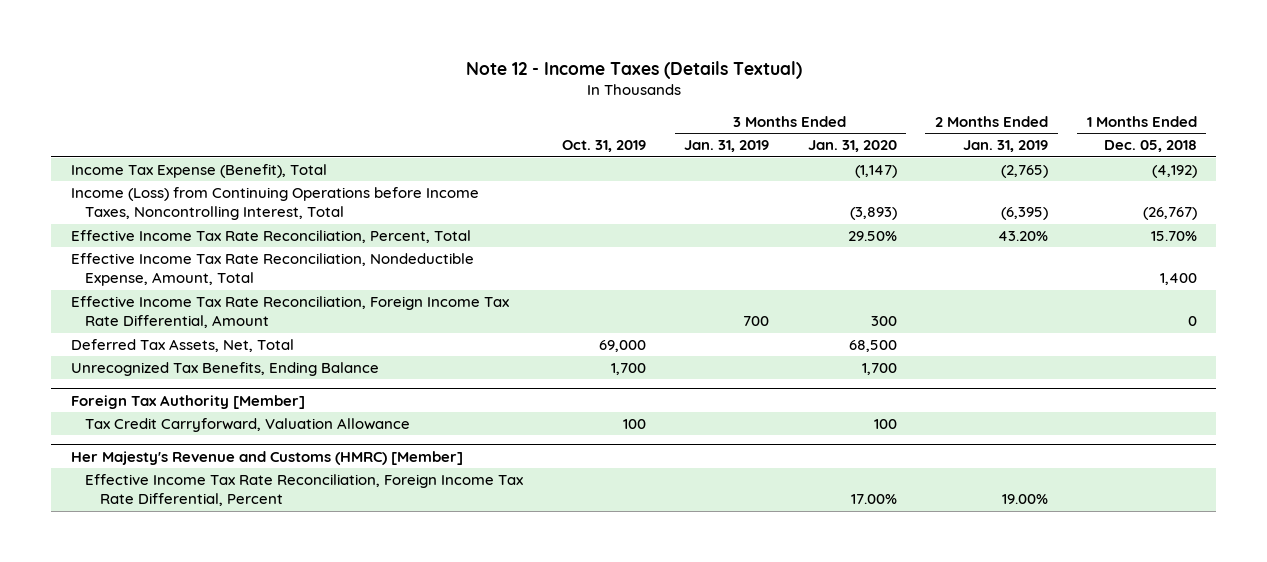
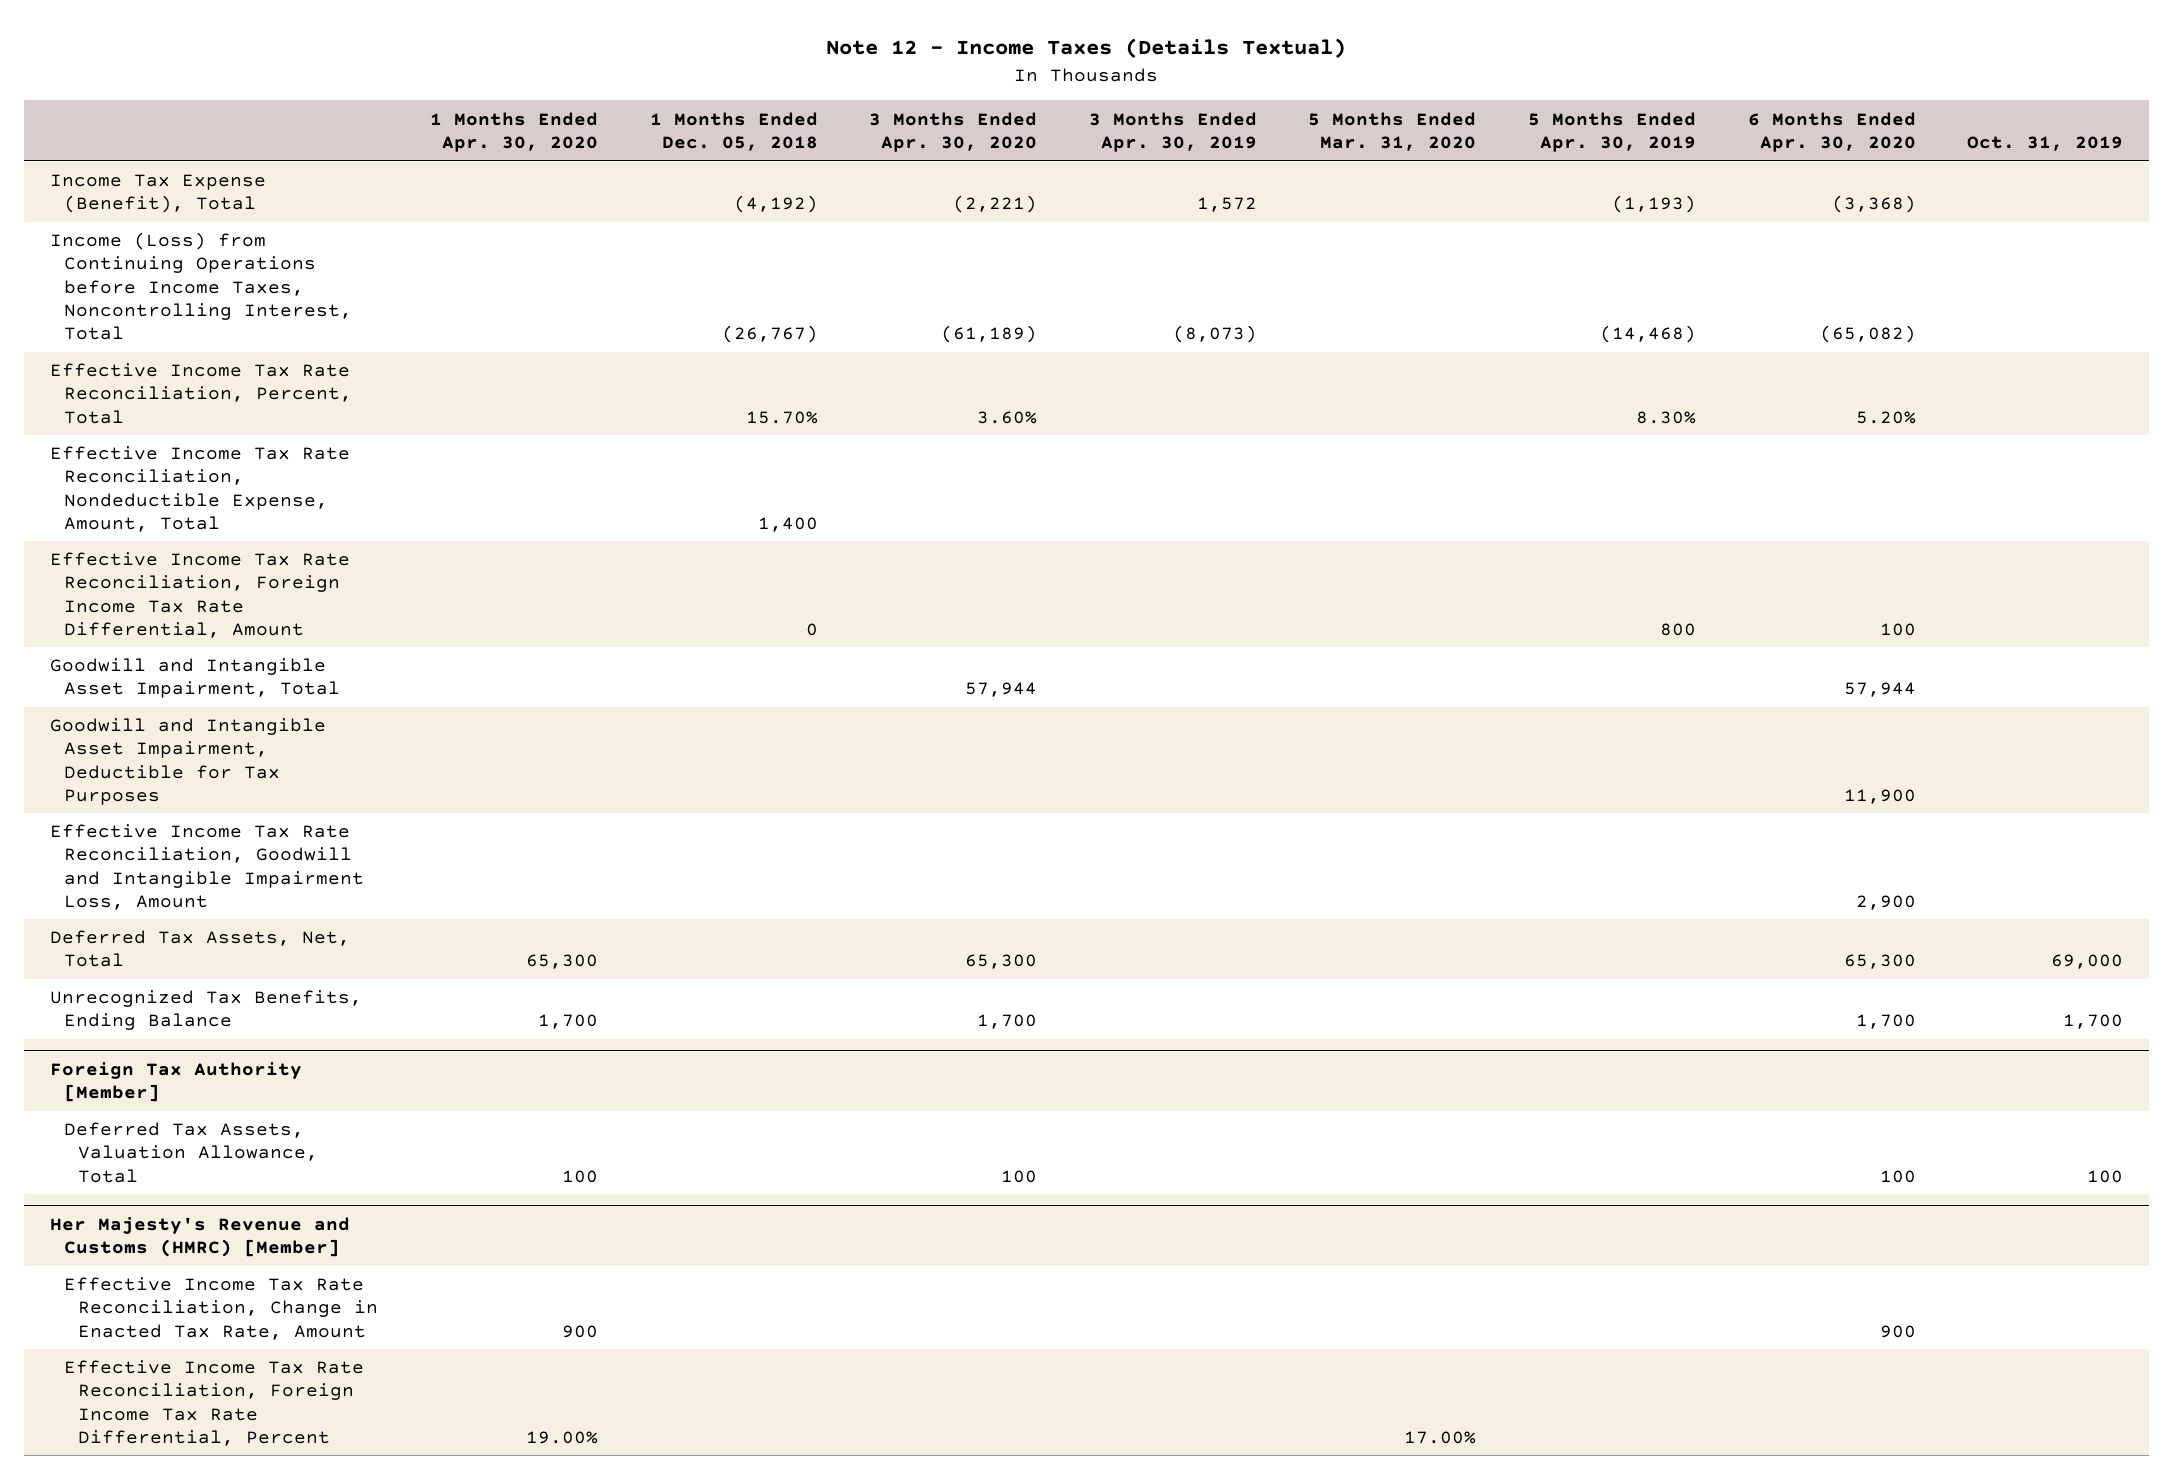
- | Oct. 31, 2019 | 3 Months Ended Jan. 31, 2019 | 3 Months Ended Jan. 31, 2020 | 2 Months Ended Jan. 31, 2019 | 1 Months Ended Dec. 05, 2018
+ | 1 Months Ended Apr. 30, 2020 | 1 Months Ended Dec. 05, 2018 | 3 Months Ended Apr. 30, 2020 | 3 Months Ended Apr. 30, 2019 | 5 Months Ended Mar. 31, 2020 | 5 Months Ended Apr. 30, 2019 | 6 Months Ended Apr. 30, 2020 | Oct. 31, 2019
+ Goodwill and Intangible Asset Impairment, Total | | | 57,944 | | | | 57,944 |
+ Goodwill and Intangible Asset Impairment, Deductible for Tax Purposes | | | | | | | 11,900 |
+ Effective Income Tax Rate Reconciliation, Goodwill and Intangible Impairment Loss, Amount | | | | | | | 2,900 |
@ Foreign Tax Authority [Member]
- Tax Credit Carryforward, Valuation Allowance | 100 | | 100 | |
+ Deferred Tax Assets, Valuation Allowance, Total | 100 | | 100 | | | | 100 | 100
@ Her Majesty's Revenue and Customs (HMRC) [Member]
+ Effective Income Tax Rate Reconciliation, Change in Enacted Tax Rate, Amount | 900 | | | | | | 900 |

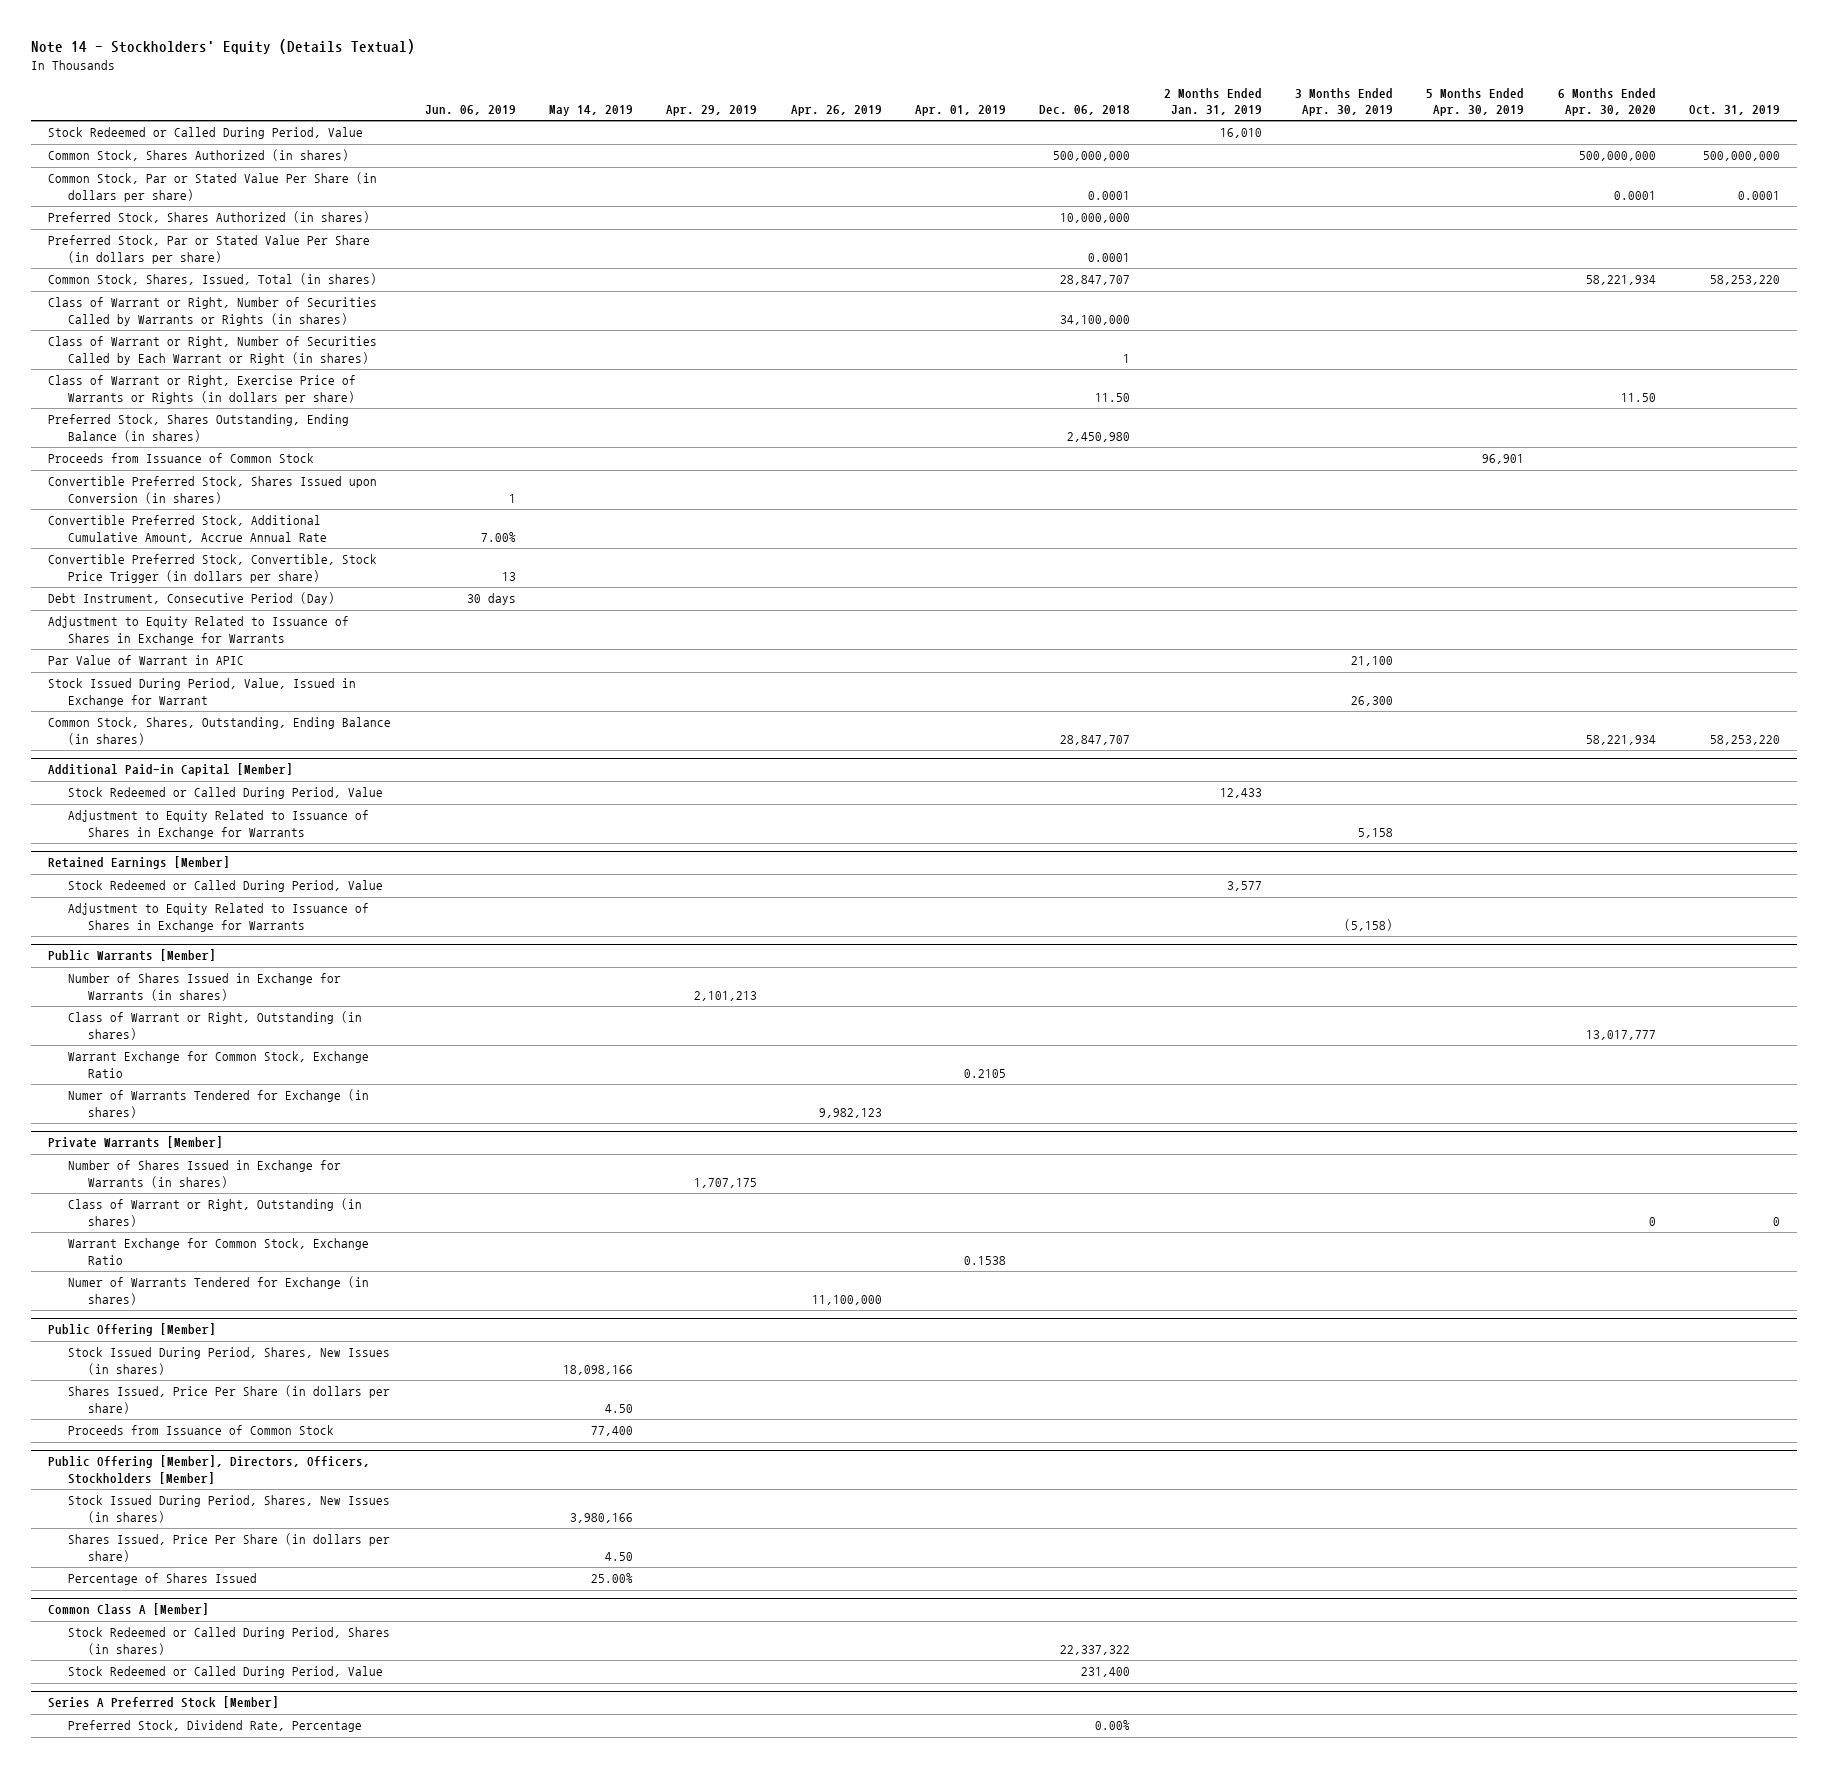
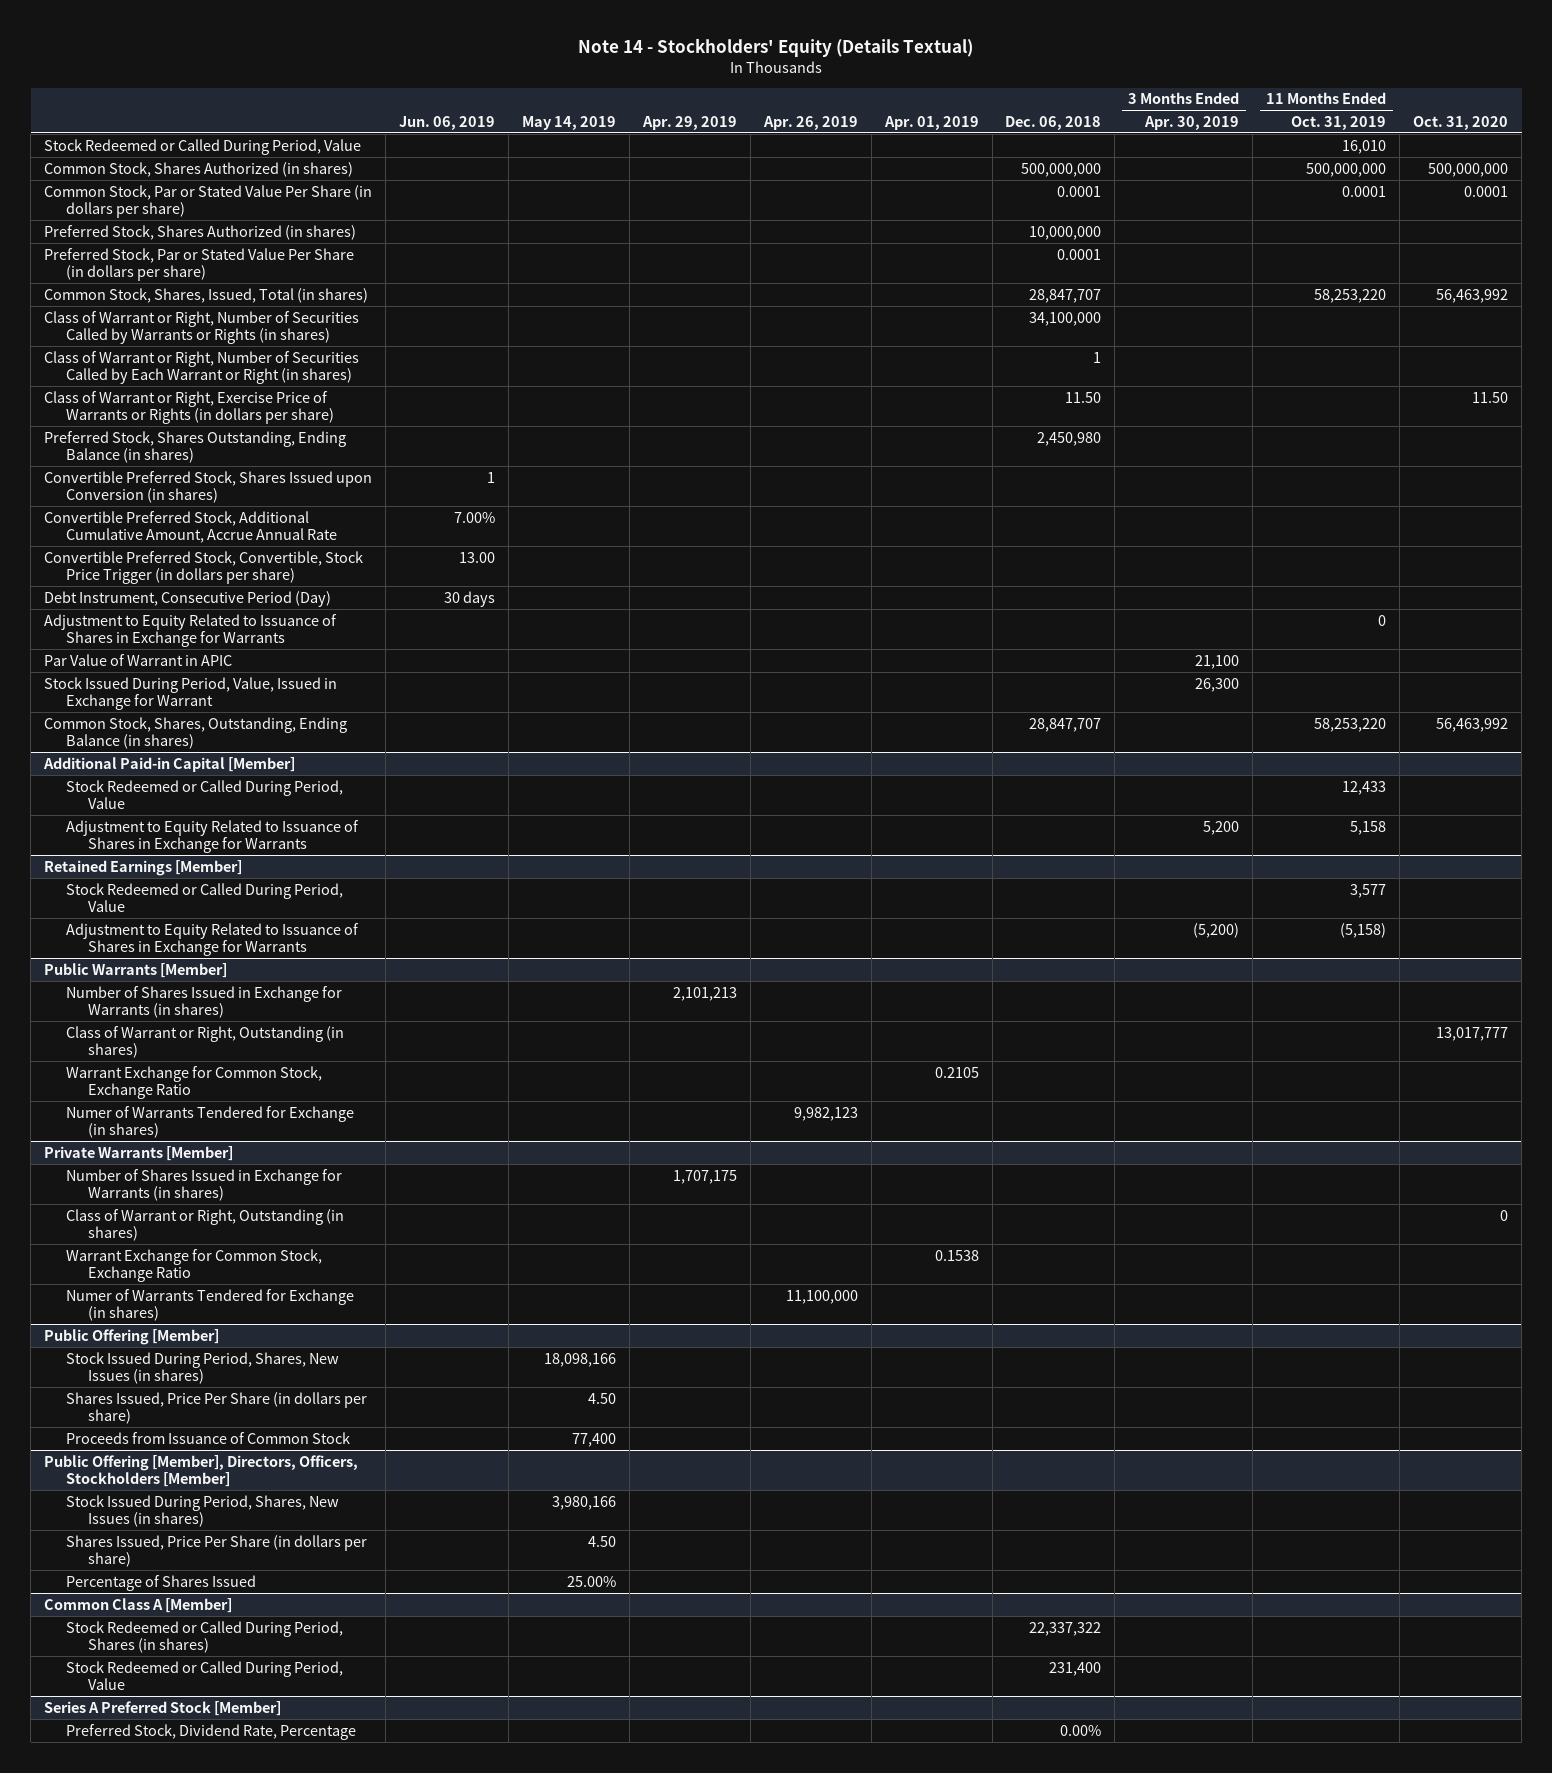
- | Jun. 06, 2019 | May 14, 2019 | Apr. 29, 2019 | Apr. 26, 2019 | Apr. 01, 2019 | Dec. 06, 2018 | 2 Months Ended Jan. 31, 2019 | 3 Months Ended Apr. 30, 2019 | 5 Months Ended Apr. 30, 2019 | 6 Months Ended Apr. 30, 2020 | Oct. 31, 2019
+ | Jun. 06, 2019 | May 14, 2019 | Apr. 29, 2019 | Apr. 26, 2019 | Apr. 01, 2019 | Dec. 06, 2018 | 3 Months Ended Apr. 30, 2019 | 11 Months Ended Oct. 31, 2019 | Oct. 31, 2020
- Proceeds from Issuance of Common Stock | | | | | | | | | 96,901 | |
- Convertible Preferred Stock, Convertible, Stock Price Trigger (in dollars per share) | 13 | | | | | | | | | |
+ Convertible Preferred Stock, Convertible, Stock Price Trigger (in dollars per share) | 13.00 | | | | | | | |
@ Additional Paid-in Capital [Member]
- Adjustment to Equity Related to Issuance of Shares in Exchange for Warrants | | | | | | | | 5,158 | | |
+ Adjustment to Equity Related to Issuance of Shares in Exchange for Warrants | | | | | | | 5,200 | 5,158 |
@ Retained Earnings [Member]
- Adjustment to Equity Related to Issuance of Shares in Exchange for Warrants | | | | | | | | (5,158) | | |
+ Adjustment to Equity Related to Issuance of Shares in Exchange for Warrants | | | | | | | (5,200) | (5,158) |

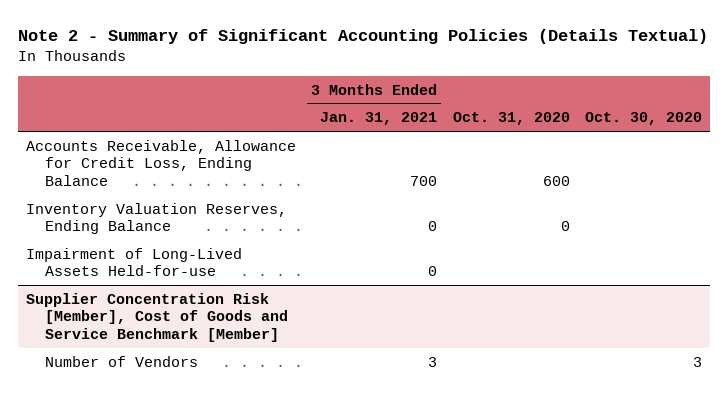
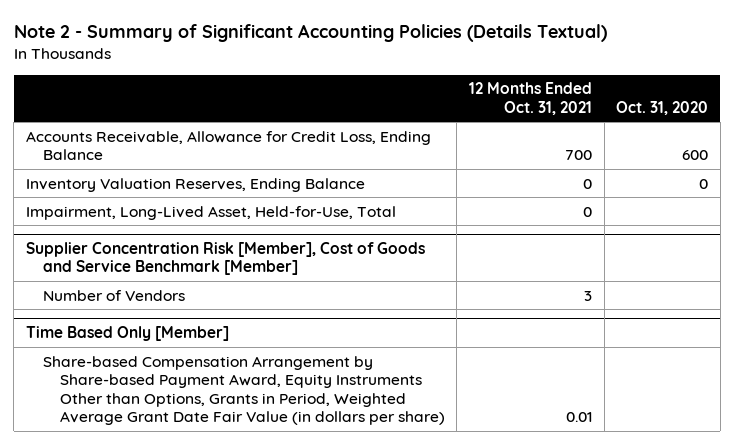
- | 3 Months Ended Jan. 31, 2021 | Oct. 31, 2020 | Oct. 30, 2020
+ | 12 Months Ended Oct. 31, 2021 | Oct. 31, 2020
- Impairment of Long-Lived Assets Held-for-use | 0 | |
+ Impairment, Long-Lived Asset, Held-for-Use, Total | 0 |
+ Time Based Only [Member]
+ Share-based Compensation Arrangement by Share-based Payment Award, Equity Instruments Other than Options, Grants in Period, Weighted Average Grant Date Fair Value (in dollars per share) | 0.01 |

